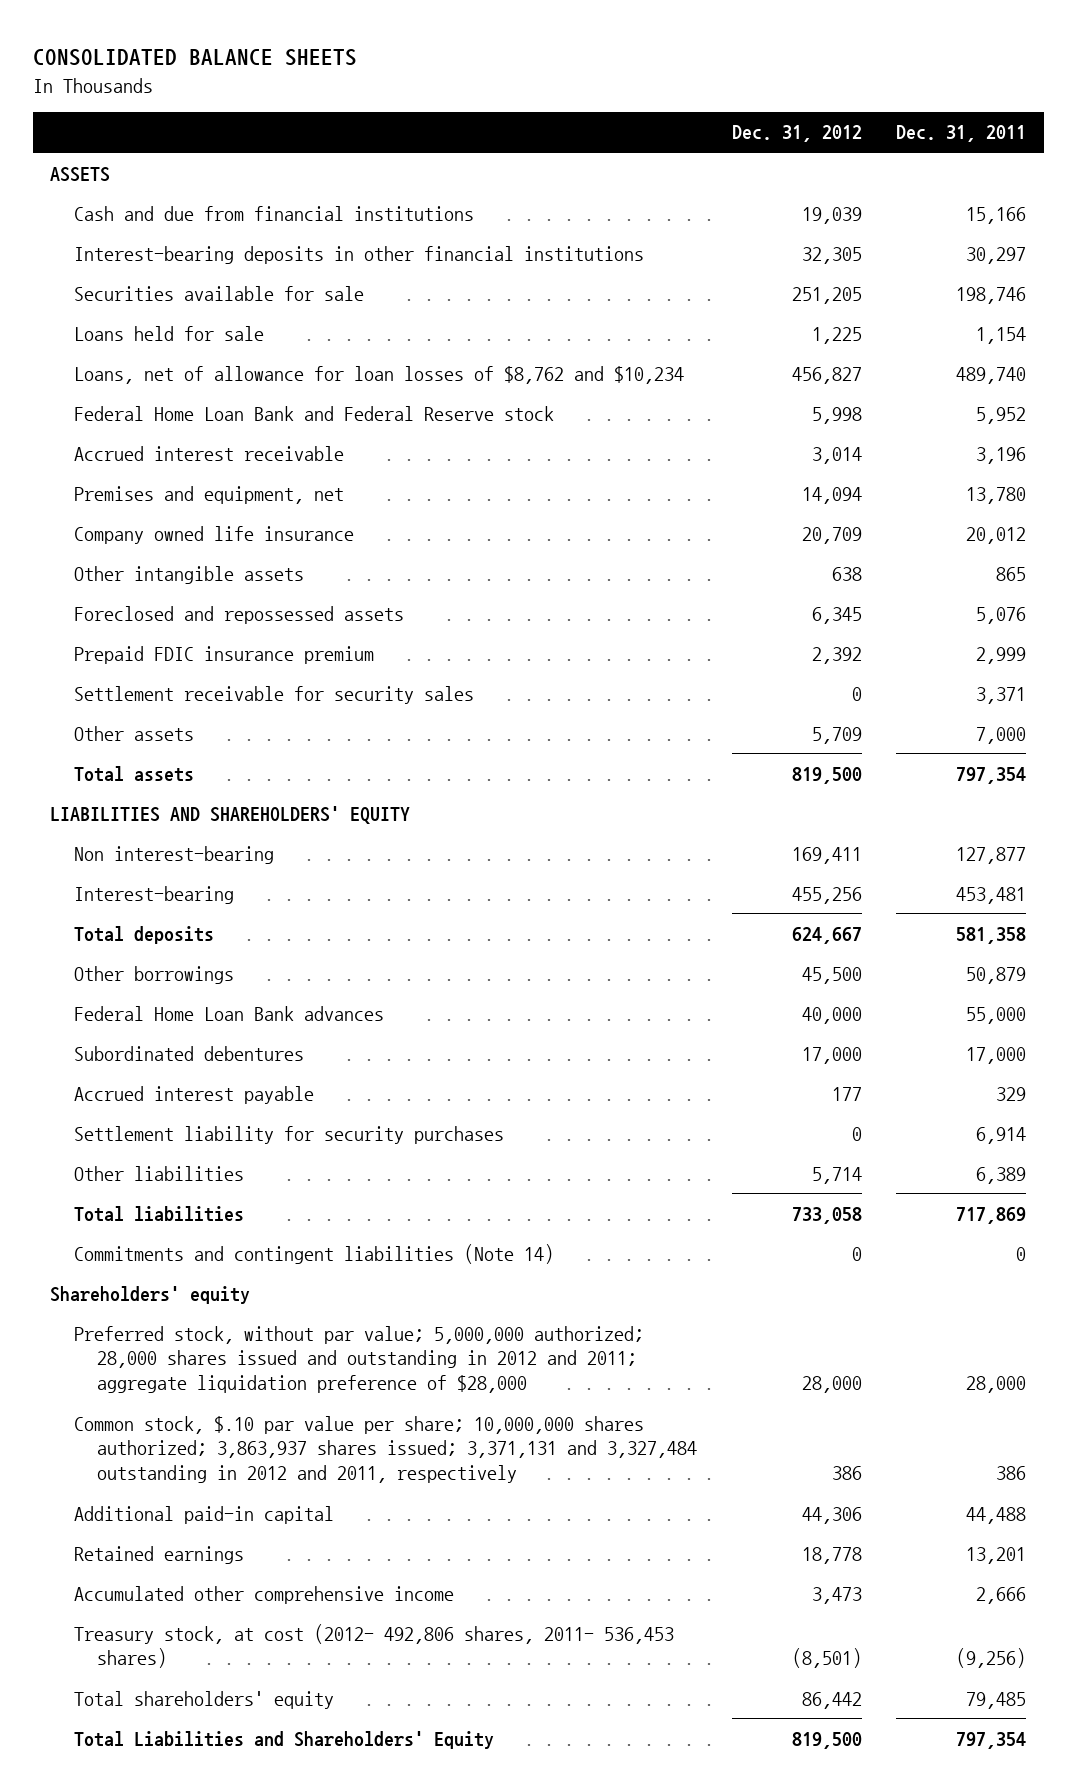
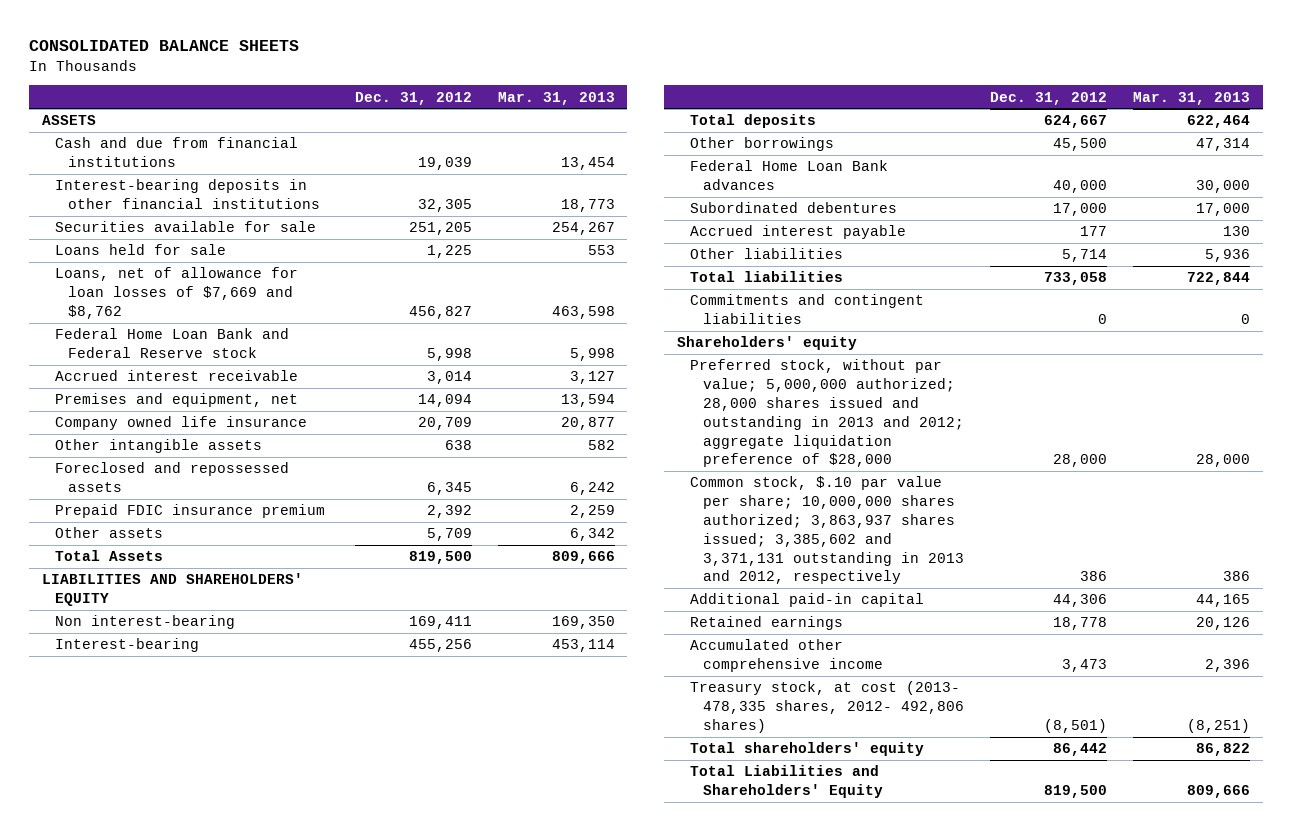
- | Dec. 31, 2012 | Dec. 31, 2011
+ | Dec. 31, 2012 | Mar. 31, 2013
- Loans, net of allowance for loan losses of $8,762 and $10,234 | 456,827 | 489,740
+ Loans, net of allowance for loan losses of $7,669 and $8,762 | 456,827 | 463,598
- Settlement receivable for security sales | 0 | 3,371
- Total assets | 819,500 | 797,354
+ Total Assets | 819,500 | 809,666
- Settlement liability for security purchases | 0 | 6,914
- Commitments and contingent liabilities (Note 14) | 0 | 0
+ Commitments and contingent liabilities | 0 | 0
- Preferred stock, without par value; 5,000,000 authorized; 28,000 shares issued and outstanding in 2012 and 2011; aggregate liquidation preference of $28,000 | 28,000 | 28,000
- Common stock, $.10 par value per share; 10,000,000 shares authorized; 3,863,937 shares issued; 3,371,131 and 3,327,484 outstanding in 2012 and 2011, respectively | 386 | 386
+ Preferred stock, without par value; 5,000,000 authorized; 28,000 shares issued and outstanding in 2013 and 2012; aggregate liquidation preference of $28,000 | 28,000 | 28,000
+ Common stock, $.10 par value per share; 10,000,000 shares authorized; 3,863,937 shares issued; 3,385,602 and 3,371,131 outstanding in 2013 and 2012, respectively | 386 | 386
- Treasury stock, at cost (2012- 492,806 shares, 2011- 536,453 shares) | (8,501) | (9,256)
+ Treasury stock, at cost (2013- 478,335 shares, 2012- 492,806 shares) | (8,501) | (8,251)

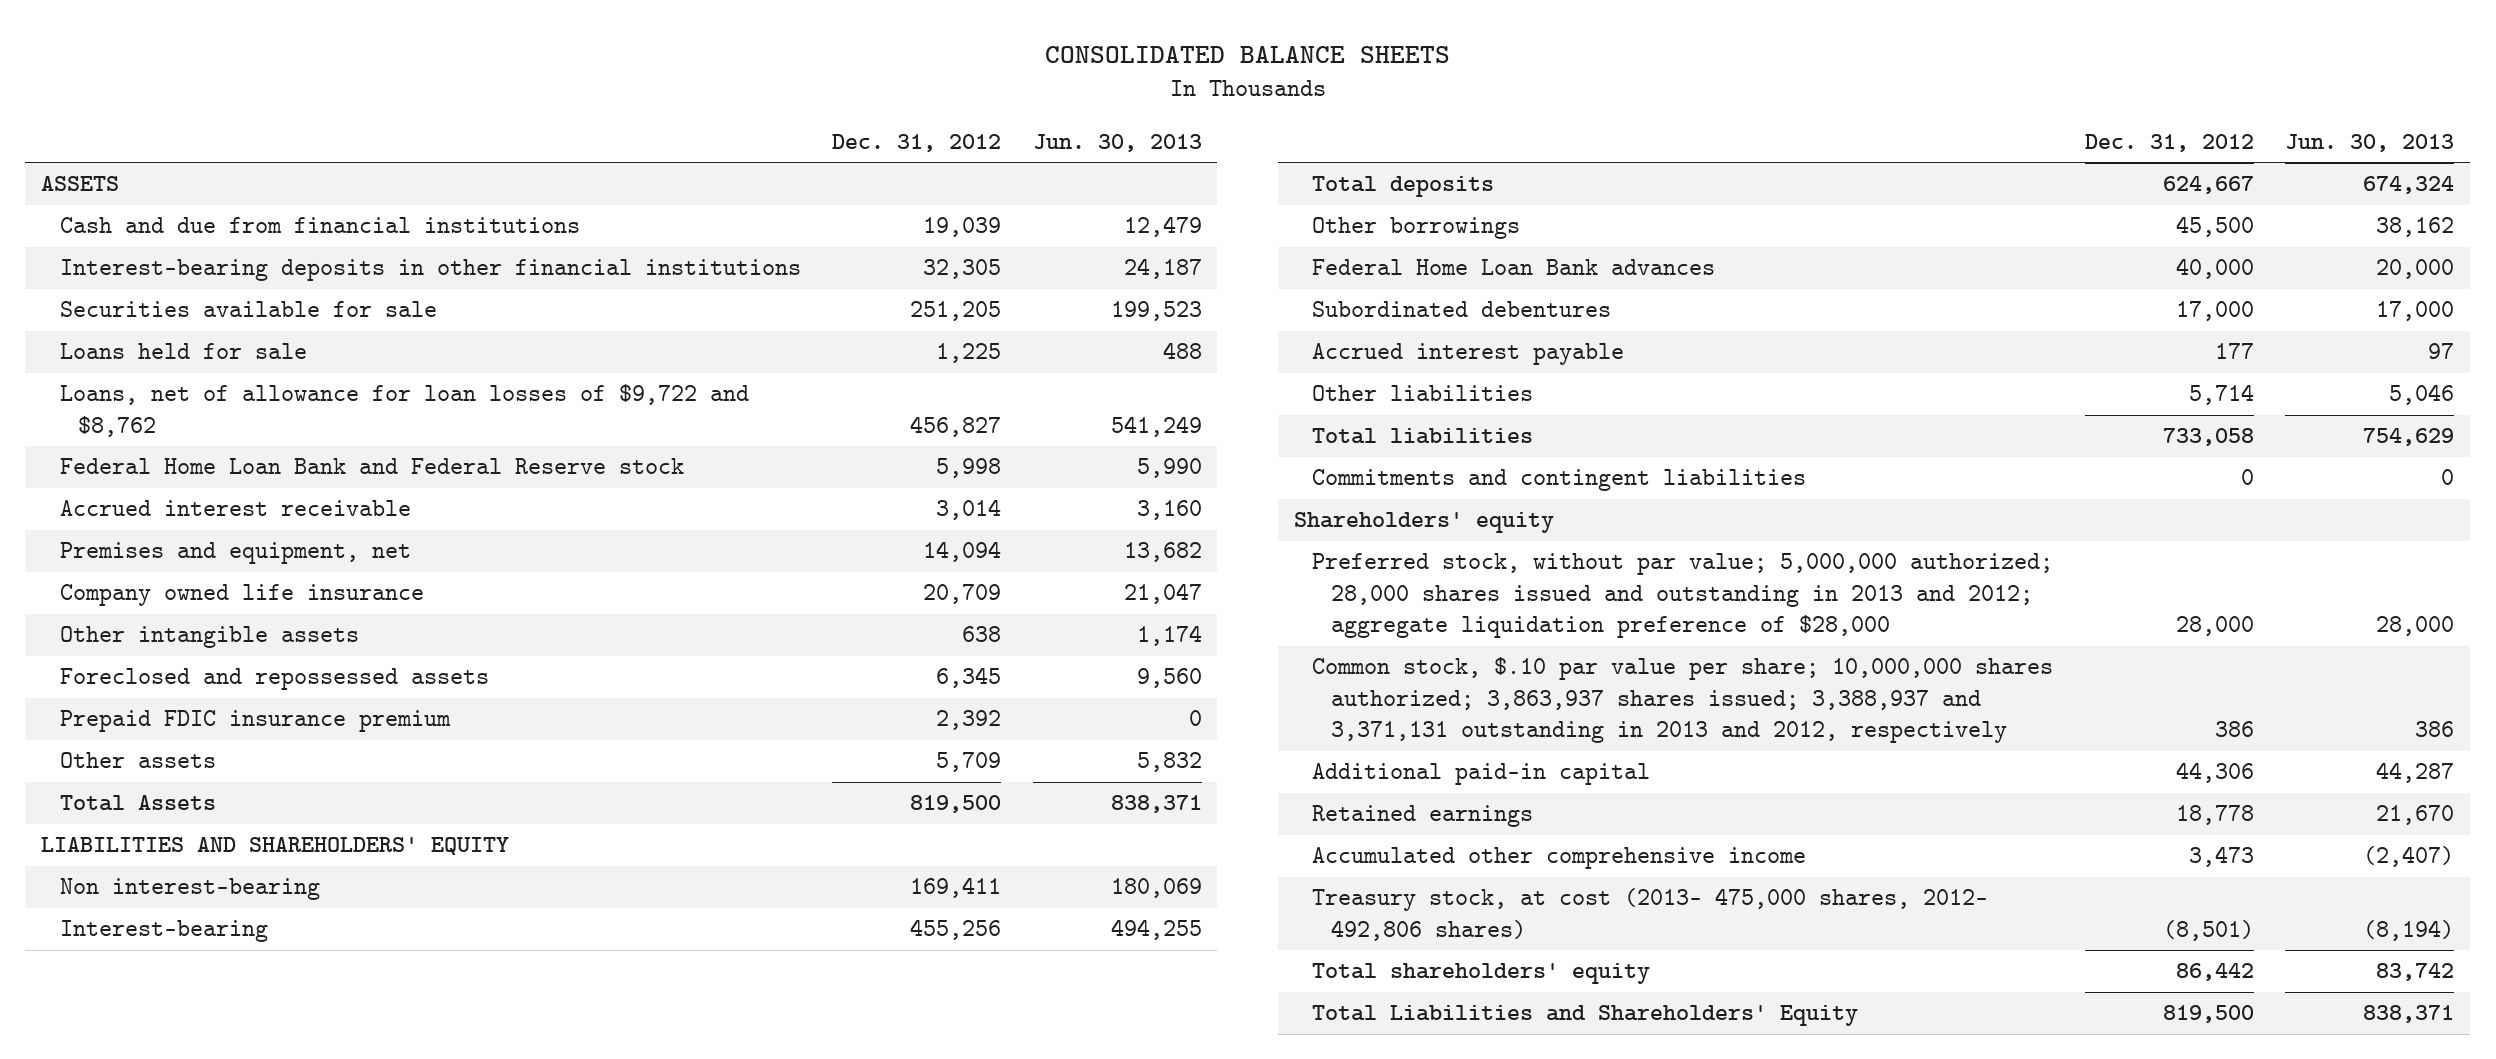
- | Dec. 31, 2012 | Mar. 31, 2013
+ | Dec. 31, 2012 | Jun. 30, 2013
- Loans, net of allowance for loan losses of $7,669 and $8,762 | 456,827 | 463,598
+ Loans, net of allowance for loan losses of $9,722 and $8,762 | 456,827 | 541,249
- Common stock, $.10 par value per share; 10,000,000 shares authorized; 3,863,937 shares issued; 3,385,602 and 3,371,131 outstanding in 2013 and 2012, respectively | 386 | 386
+ Common stock, $.10 par value per share; 10,000,000 shares authorized; 3,863,937 shares issued; 3,388,937 and 3,371,131 outstanding in 2013 and 2012, respectively | 386 | 386
- Treasury stock, at cost (2013- 478,335 shares, 2012- 492,806 shares) | (8,501) | (8,251)
+ Treasury stock, at cost (2013- 475,000 shares, 2012- 492,806 shares) | (8,501) | (8,194)

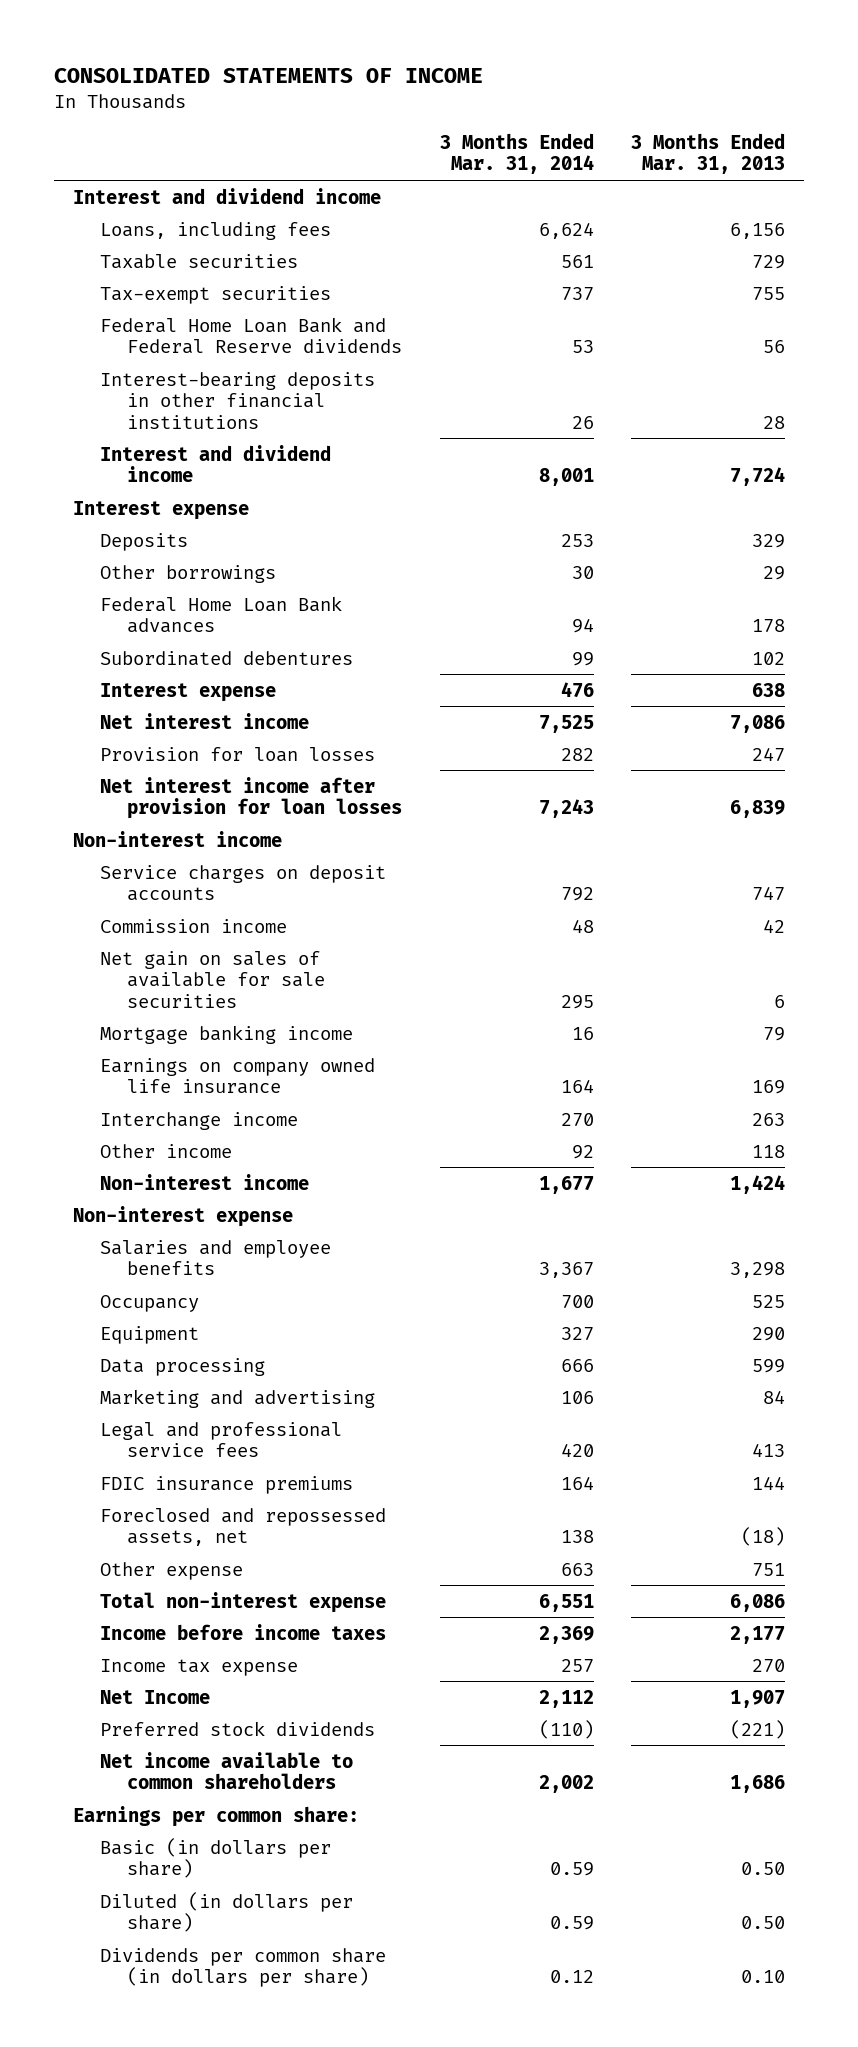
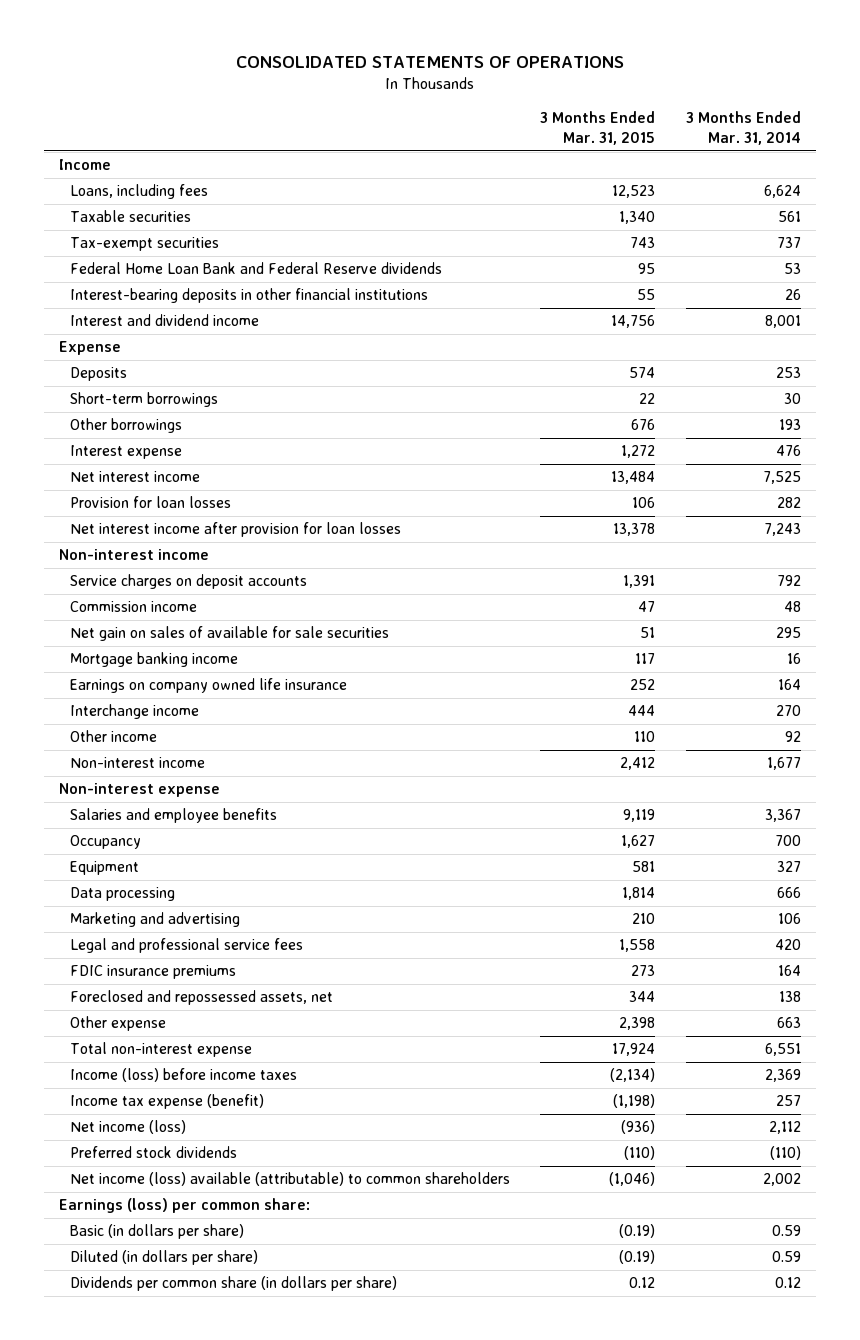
- CONSOLIDATED STATEMENTS OF INCOME
+ CONSOLIDATED STATEMENTS OF OPERATIONS
- | 3 Months Ended Mar. 31, 2014 | 3 Months Ended Mar. 31, 2013
+ | 3 Months Ended Mar. 31, 2015 | 3 Months Ended Mar. 31, 2014
- Interest and dividend income
+ Income
- Interest expense
+ Expense
- Other borrowings | 30 | 29
- Federal Home Loan Bank advances | 94 | 178
- Subordinated debentures | 99 | 102
+ Short-term borrowings | 22 | 30
+ Other borrowings | 676 | 193
- Income before income taxes | 2,369 | 2,177
- Income tax expense | 257 | 270
- Net Income | 2,112 | 1,907
+ Income (loss) before income taxes | (2,134) | 2,369
+ Income tax expense (benefit) | (1,198) | 257
+ Net income (loss) | (936) | 2,112
- Net income available to common shareholders | 2,002 | 1,686
- Earnings per common share:
+ Net income (loss) available (attributable) to common shareholders | (1,046) | 2,002
+ Earnings (loss) per common share:

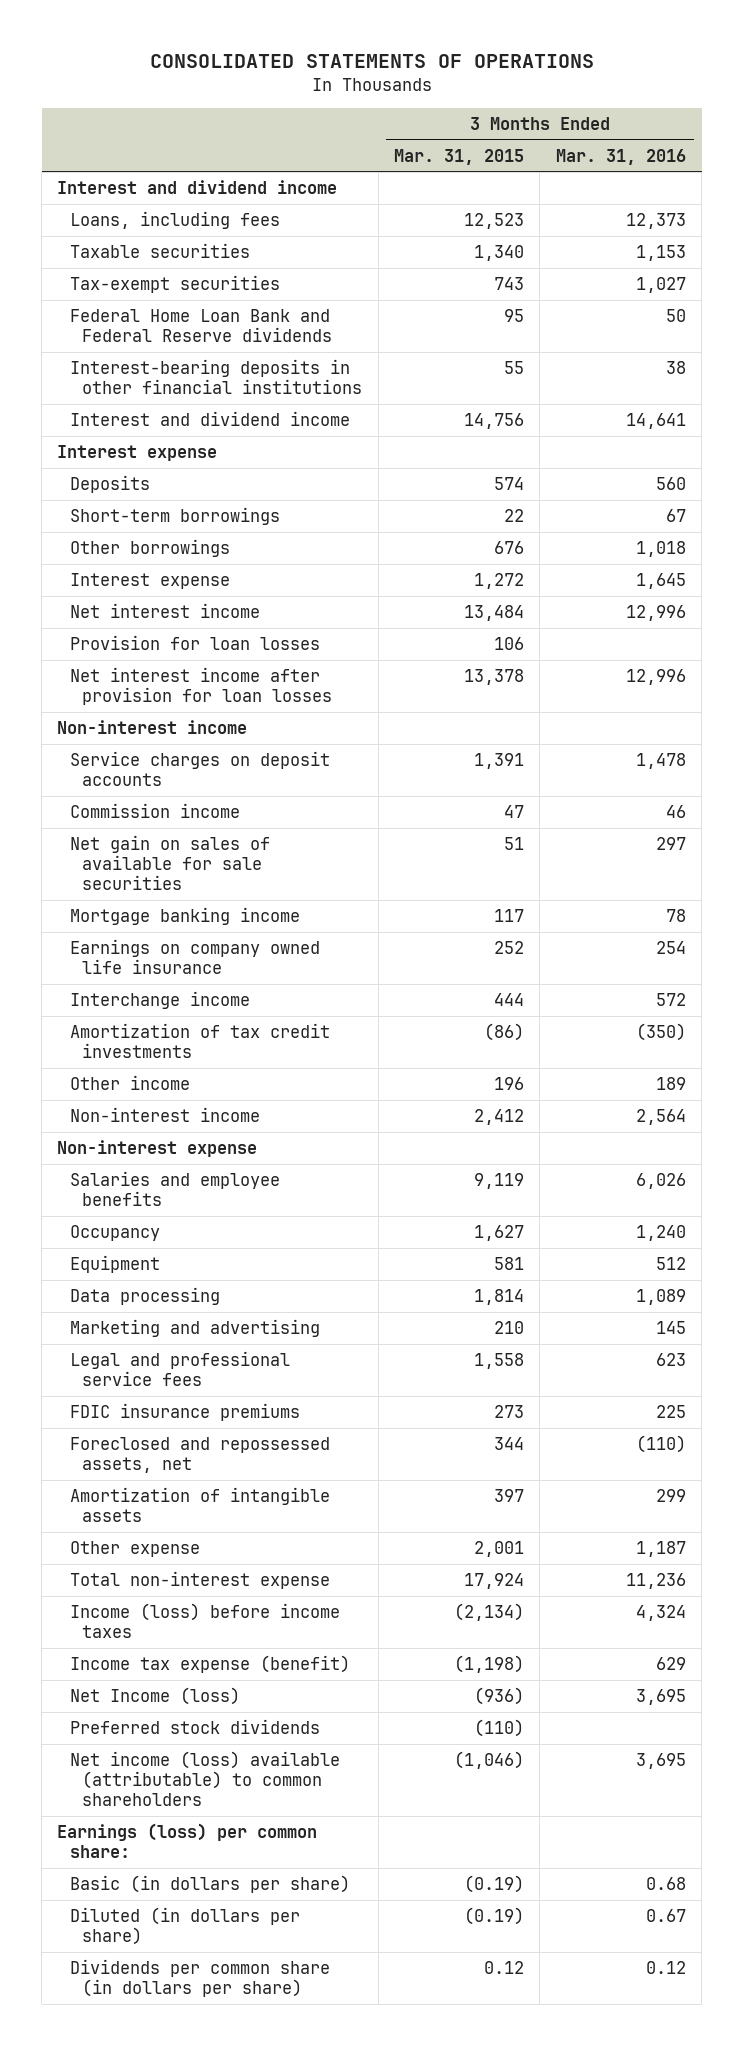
- | 3 Months Ended Mar. 31, 2015 | 3 Months Ended Mar. 31, 2014
+ | 3 Months Ended Mar. 31, 2015 | 3 Months Ended Mar. 31, 2016
- Income
+ Interest and dividend income
- Expense
+ Interest expense
- Other income | 110 | 92
+ Amortization of tax credit investments | (86) | (350)
+ Other income | 196 | 189
- Other expense | 2,398 | 663
+ Amortization of intangible assets | 397 | 299
+ Other expense | 2,001 | 1,187
- Net income (loss) | (936) | 2,112
+ Net Income (loss) | (936) | 3,695

